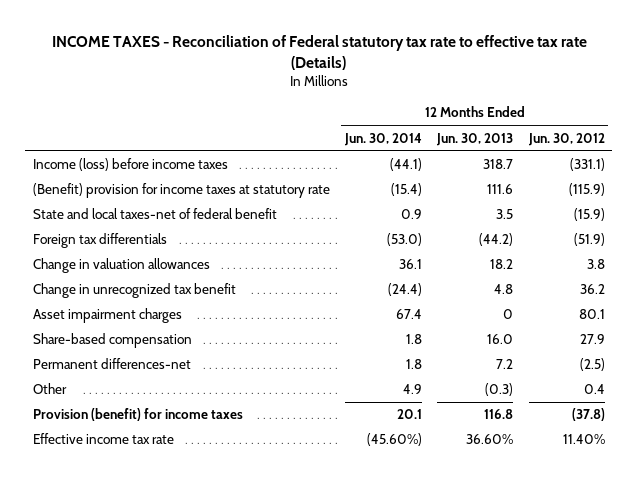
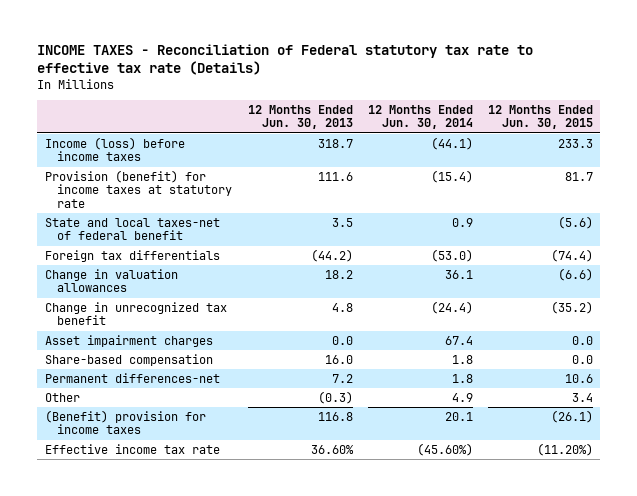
- | 12 Months Ended Jun. 30, 2014 | 12 Months Ended Jun. 30, 2013 | 12 Months Ended Jun. 30, 2012
+ | 12 Months Ended Jun. 30, 2013 | 12 Months Ended Jun. 30, 2014 | 12 Months Ended Jun. 30, 2015
- (Benefit) provision for income taxes at statutory rate | (15.4) | 111.6 | (115.9)
+ Provision (benefit) for income taxes at statutory rate | 111.6 | (15.4) | 81.7
- Asset impairment charges | 67.4 | 0 | 80.1
+ Asset impairment charges | 0.0 | 67.4 | 0.0
- Provision (benefit) for income taxes | 20.1 | 116.8 | (37.8)
+ (Benefit) provision for income taxes | 116.8 | 20.1 | (26.1)

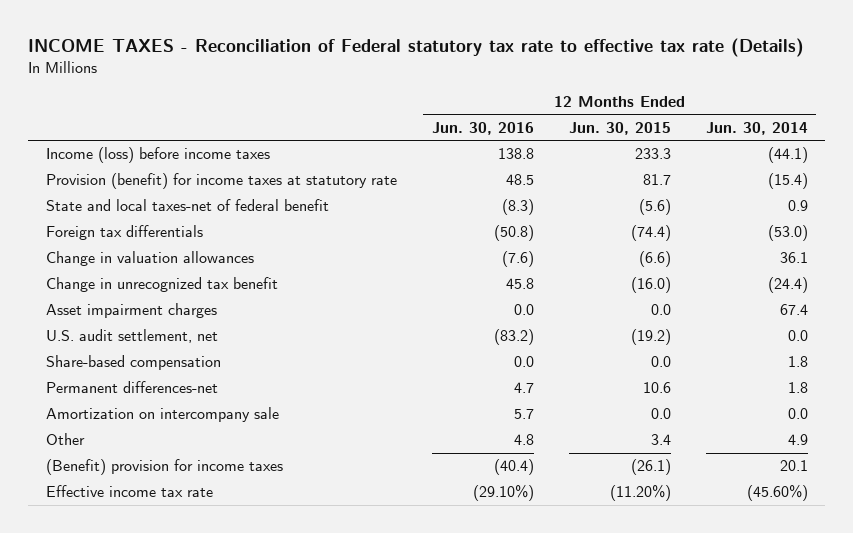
- | 12 Months Ended Jun. 30, 2013 | 12 Months Ended Jun. 30, 2014 | 12 Months Ended Jun. 30, 2015
+ | 12 Months Ended Jun. 30, 2016 | 12 Months Ended Jun. 30, 2015 | 12 Months Ended Jun. 30, 2014
- Change in unrecognized tax benefit | 4.8 | (24.4) | (35.2)
+ Change in unrecognized tax benefit | 45.8 | (16.0) | (24.4)
+ U.S. audit settlement, net | (83.2) | (19.2) | 0.0
+ Amortization on intercompany sale | 5.7 | 0.0 | 0.0

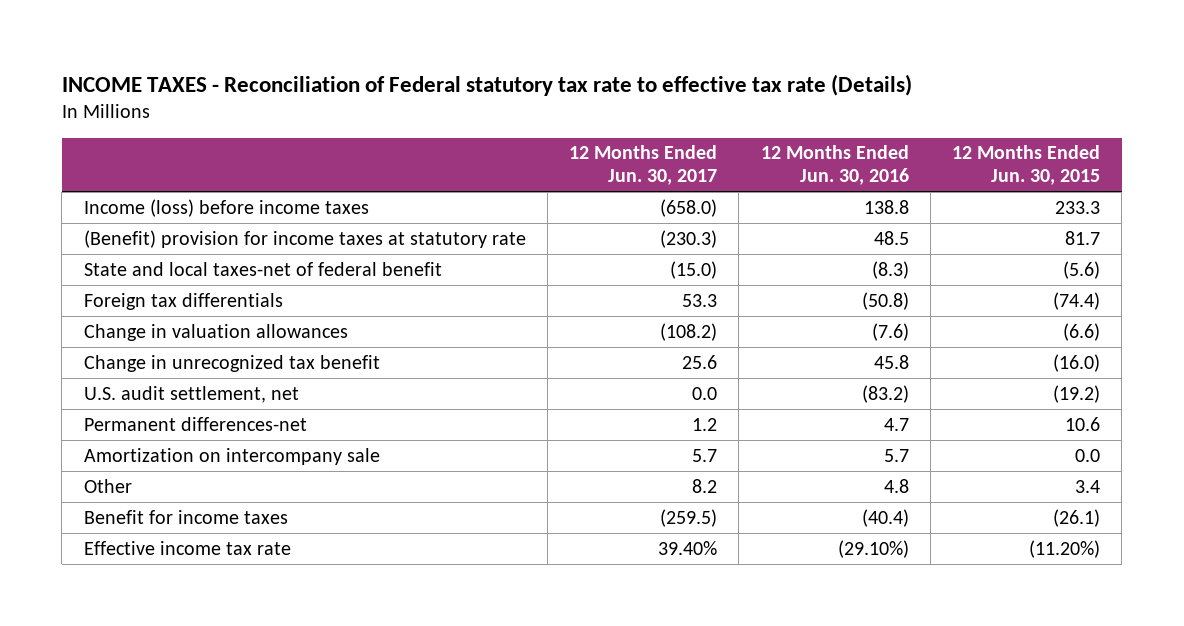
- | 12 Months Ended Jun. 30, 2016 | 12 Months Ended Jun. 30, 2015 | 12 Months Ended Jun. 30, 2014
+ | 12 Months Ended Jun. 30, 2017 | 12 Months Ended Jun. 30, 2016 | 12 Months Ended Jun. 30, 2015
- Provision (benefit) for income taxes at statutory rate | 48.5 | 81.7 | (15.4)
+ (Benefit) provision for income taxes at statutory rate | (230.3) | 48.5 | 81.7
- Asset impairment charges | 0.0 | 0.0 | 67.4
- Share-based compensation | 0.0 | 0.0 | 1.8
- (Benefit) provision for income taxes | (40.4) | (26.1) | 20.1
+ Benefit for income taxes | (259.5) | (40.4) | (26.1)

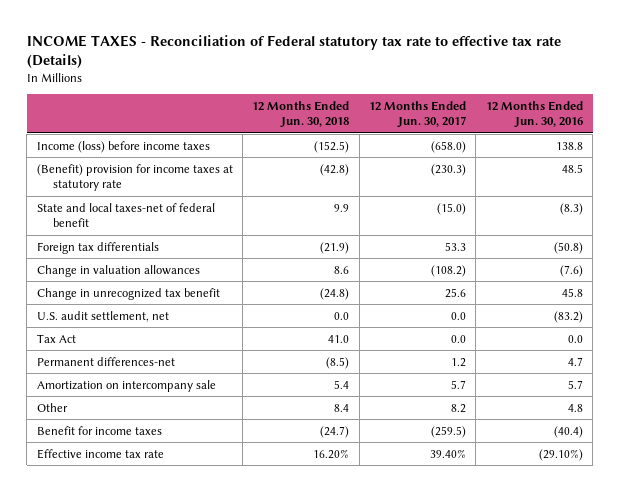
- | 12 Months Ended Jun. 30, 2017 | 12 Months Ended Jun. 30, 2016 | 12 Months Ended Jun. 30, 2015
+ | 12 Months Ended Jun. 30, 2018 | 12 Months Ended Jun. 30, 2017 | 12 Months Ended Jun. 30, 2016
+ Tax Act | 41.0 | 0.0 | 0.0

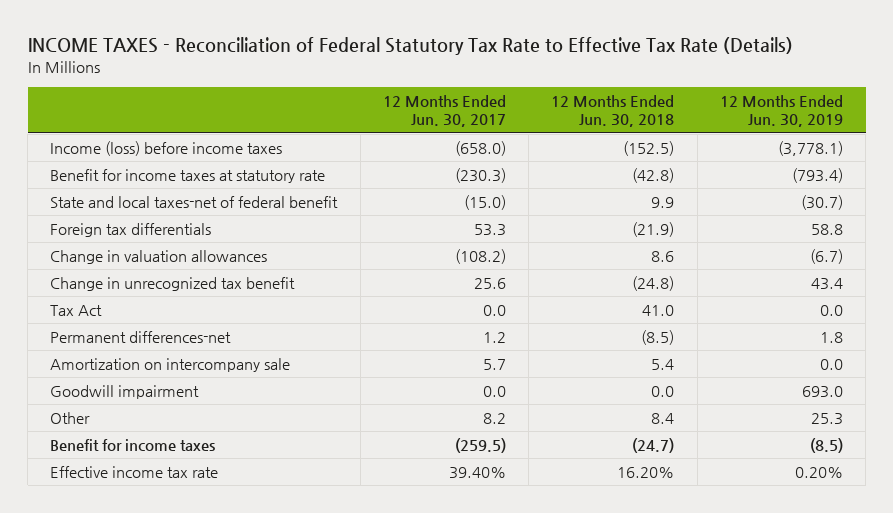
- INCOME TAXES - Reconciliation of Federal statutory tax rate to effective tax rate (Details)
+ INCOME TAXES - Reconciliation of Federal Statutory Tax Rate to Effective Tax Rate (Details)
- | 12 Months Ended Jun. 30, 2018 | 12 Months Ended Jun. 30, 2017 | 12 Months Ended Jun. 30, 2016
+ | 12 Months Ended Jun. 30, 2017 | 12 Months Ended Jun. 30, 2018 | 12 Months Ended Jun. 30, 2019
- (Benefit) provision for income taxes at statutory rate | (42.8) | (230.3) | 48.5
+ Benefit for income taxes at statutory rate | (230.3) | (42.8) | (793.4)
- U.S. audit settlement, net | 0.0 | 0.0 | (83.2)
+ Goodwill impairment | 0.0 | 0.0 | 693.0

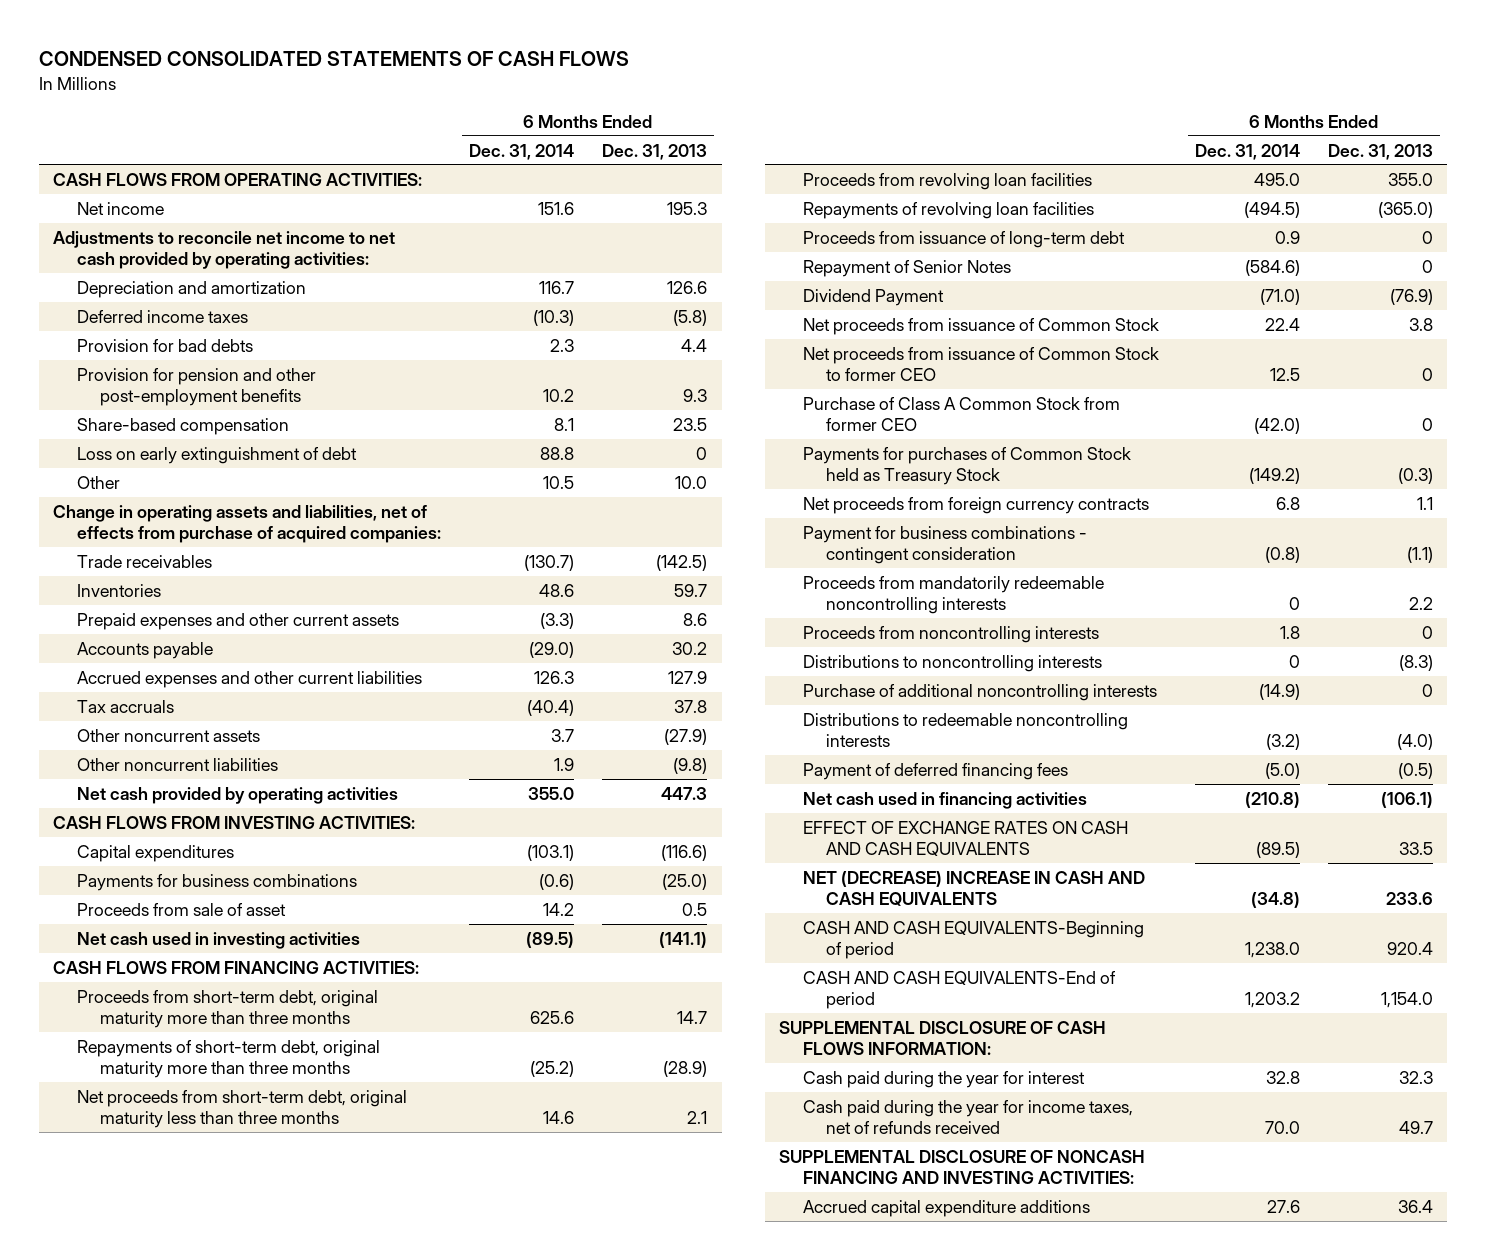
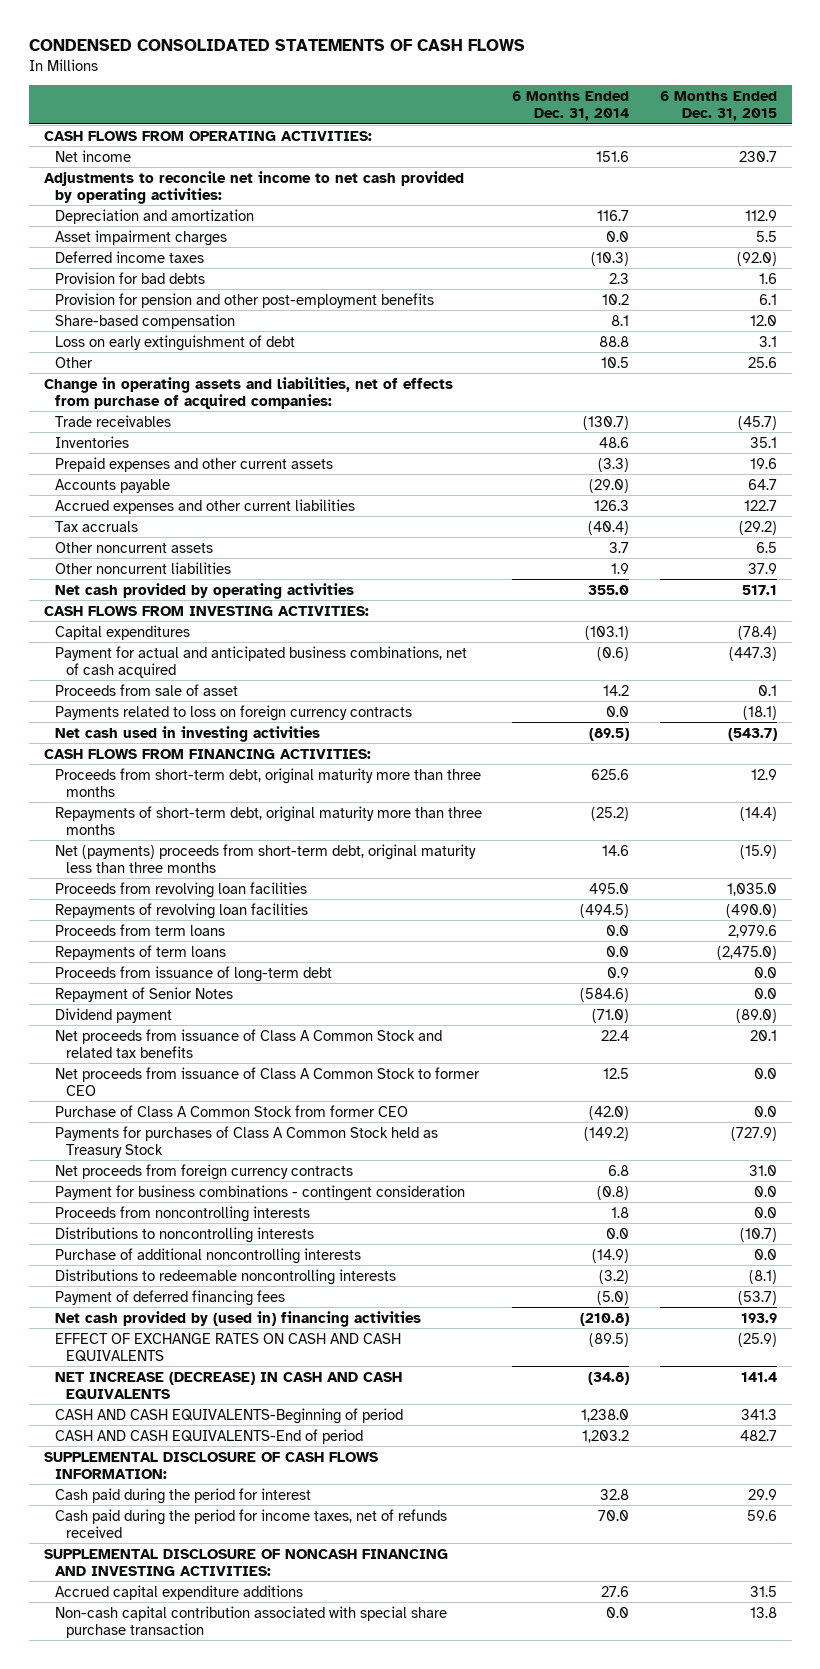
- | 6 Months Ended Dec. 31, 2014 | 6 Months Ended Dec. 31, 2013
+ | 6 Months Ended Dec. 31, 2014 | 6 Months Ended Dec. 31, 2015
+ Asset impairment charges | 0.0 | 5.5
- Payments for business combinations | (0.6) | (25.0)
+ Payment for actual and anticipated business combinations, net of cash acquired | (0.6) | (447.3)
+ Payments related to loss on foreign currency contracts | 0.0 | (18.1)
- Net proceeds from short-term debt, original maturity less than three months | 14.6 | 2.1
+ Net (payments) proceeds from short-term debt, original maturity less than three months | 14.6 | (15.9)
+ Proceeds from term loans | 0.0 | 2,979.6
+ Repayments of term loans | 0.0 | (2,475.0)
- Dividend Payment | (71.0) | (76.9)
- Net proceeds from issuance of Common Stock | 22.4 | 3.8
- Net proceeds from issuance of Common Stock to former CEO | 12.5 | 0
+ Dividend payment | (71.0) | (89.0)
+ Net proceeds from issuance of Class A Common Stock and related tax benefits | 22.4 | 20.1
+ Net proceeds from issuance of Class A Common Stock to former CEO | 12.5 | 0.0
- Payments for purchases of Common Stock held as Treasury Stock | (149.2) | (0.3)
+ Payments for purchases of Class A Common Stock held as Treasury Stock | (149.2) | (727.9)
- Proceeds from mandatorily redeemable noncontrolling interests | 0 | 2.2
- Distributions to noncontrolling interests | 0 | (8.3)
+ Distributions to noncontrolling interests | 0.0 | (10.7)
- Net cash used in financing activities | (210.8) | (106.1)
+ Net cash provided by (used in) financing activities | (210.8) | 193.9
- NET (DECREASE) INCREASE IN CASH AND CASH EQUIVALENTS | (34.8) | 233.6
+ NET INCREASE (DECREASE) IN CASH AND CASH EQUIVALENTS | (34.8) | 141.4
- Cash paid during the year for interest | 32.8 | 32.3
- Cash paid during the year for income taxes, net of refunds received | 70.0 | 49.7
+ Cash paid during the period for interest | 32.8 | 29.9
+ Cash paid during the period for income taxes, net of refunds received | 70.0 | 59.6
+ Non-cash capital contribution associated with special share purchase transaction | 0.0 | 13.8

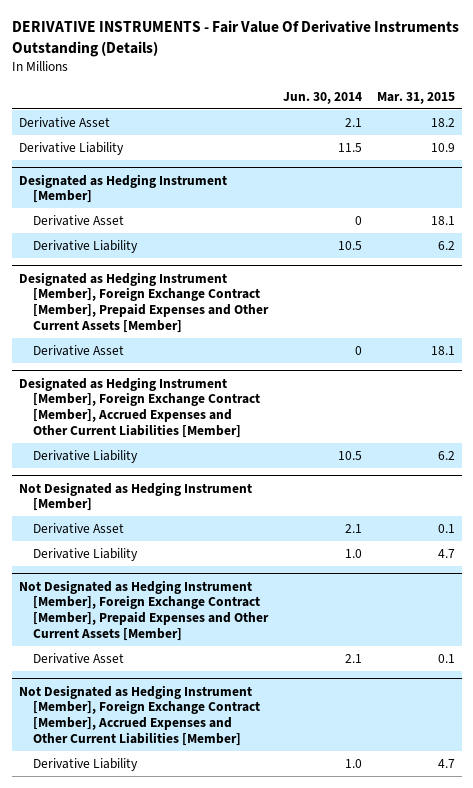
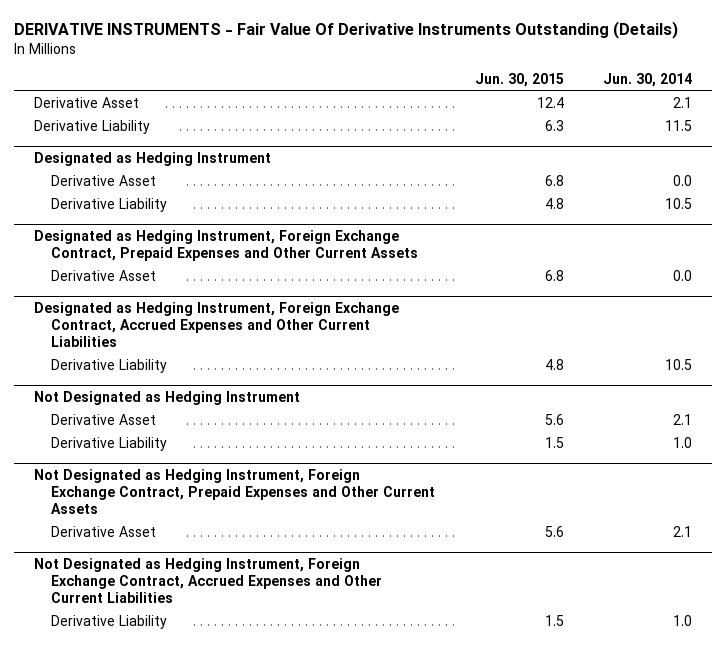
- | Jun. 30, 2014 | Mar. 31, 2015
+ | Jun. 30, 2015 | Jun. 30, 2014
- Designated as Hedging Instrument [Member]
- Derivative Asset | 0 | 18.1
+ Designated as Hedging Instrument
+ Derivative Asset | 6.8 | 0.0
- Designated as Hedging Instrument [Member], Foreign Exchange Contract [Member], Prepaid Expenses and Other Current Assets [Member]
- Derivative Asset | 0 | 18.1
- Designated as Hedging Instrument [Member], Foreign Exchange Contract [Member], Accrued Expenses and Other Current Liabilities [Member]
+ Designated as Hedging Instrument, Foreign Exchange Contract, Prepaid Expenses and Other Current Assets
+ Derivative Asset | 6.8 | 0.0
+ Designated as Hedging Instrument, Foreign Exchange Contract, Accrued Expenses and Other Current Liabilities
- Not Designated as Hedging Instrument [Member]
+ Not Designated as Hedging Instrument
- Not Designated as Hedging Instrument [Member], Foreign Exchange Contract [Member], Prepaid Expenses and Other Current Assets [Member]
+ Not Designated as Hedging Instrument, Foreign Exchange Contract, Prepaid Expenses and Other Current Assets
- Not Designated as Hedging Instrument [Member], Foreign Exchange Contract [Member], Accrued Expenses and Other Current Liabilities [Member]
+ Not Designated as Hedging Instrument, Foreign Exchange Contract, Accrued Expenses and Other Current Liabilities

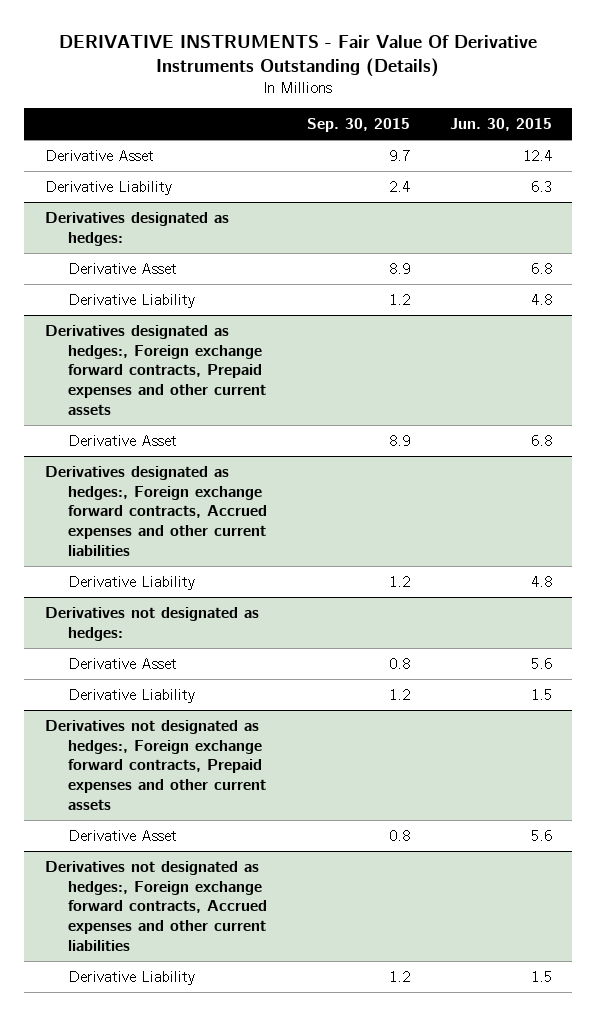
- | Jun. 30, 2015 | Jun. 30, 2014
+ | Sep. 30, 2015 | Jun. 30, 2015
- Designated as Hedging Instrument
+ Derivatives designated as hedges:
- Designated as Hedging Instrument, Foreign Exchange Contract, Prepaid Expenses and Other Current Assets
+ Derivatives designated as hedges:, Foreign exchange forward contracts, Prepaid expenses and other current assets
- Designated as Hedging Instrument, Foreign Exchange Contract, Accrued Expenses and Other Current Liabilities
+ Derivatives designated as hedges:, Foreign exchange forward contracts, Accrued expenses and other current liabilities
- Not Designated as Hedging Instrument
+ Derivatives not designated as hedges:
- Not Designated as Hedging Instrument, Foreign Exchange Contract, Prepaid Expenses and Other Current Assets
+ Derivatives not designated as hedges:, Foreign exchange forward contracts, Prepaid expenses and other current assets
- Not Designated as Hedging Instrument, Foreign Exchange Contract, Accrued Expenses and Other Current Liabilities
+ Derivatives not designated as hedges:, Foreign exchange forward contracts, Accrued expenses and other current liabilities

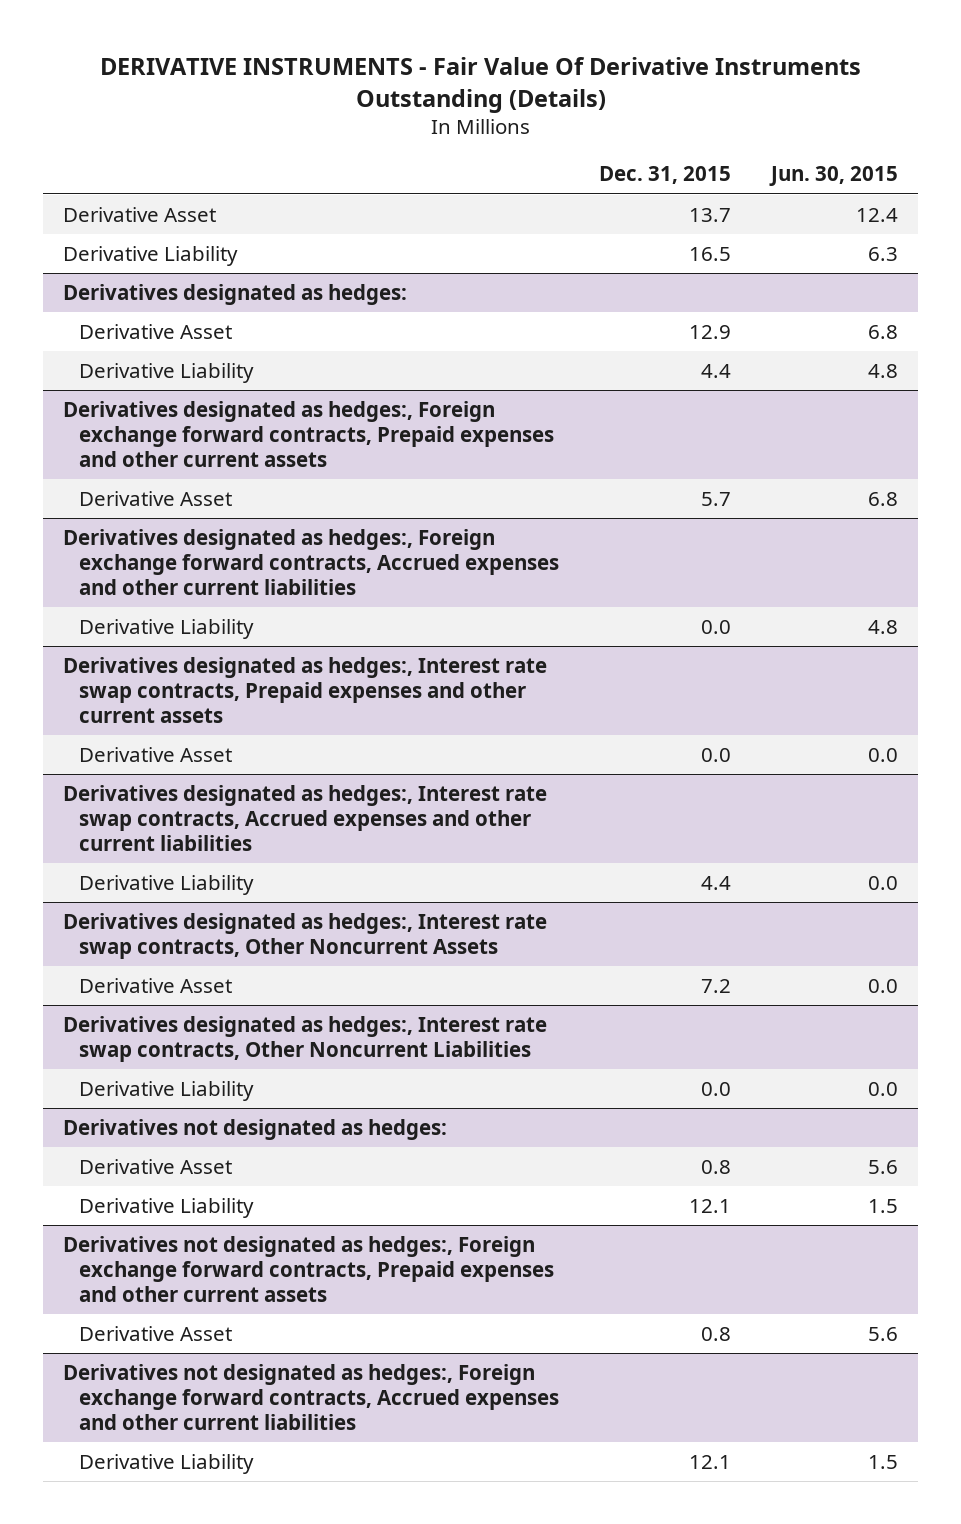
- | Sep. 30, 2015 | Jun. 30, 2015
+ | Dec. 31, 2015 | Jun. 30, 2015
+ Derivatives designated as hedges:, Interest rate swap contracts, Prepaid expenses and other current assets
+ Derivative Asset | 0.0 | 0.0
+ Derivatives designated as hedges:, Interest rate swap contracts, Accrued expenses and other current liabilities
+ Derivative Liability | 4.4 | 0.0
+ Derivatives designated as hedges:, Interest rate swap contracts, Other Noncurrent Assets
+ Derivative Asset | 7.2 | 0.0
+ Derivatives designated as hedges:, Interest rate swap contracts, Other Noncurrent Liabilities
+ Derivative Liability | 0.0 | 0.0

